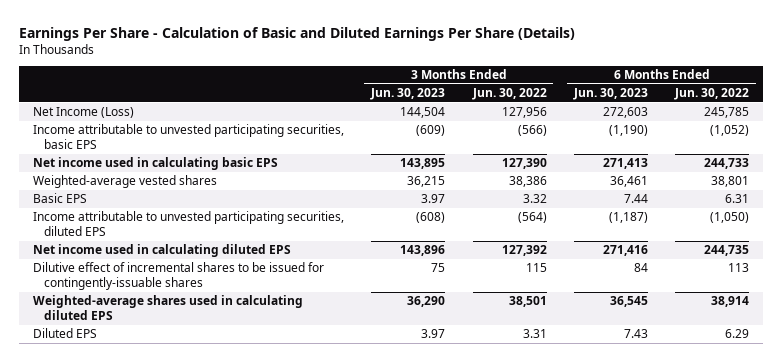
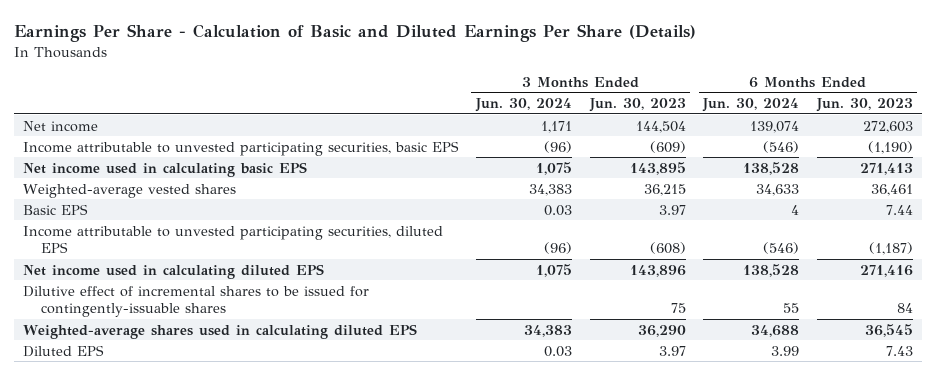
- | 3 Months Ended Jun. 30, 2023 | 3 Months Ended Jun. 30, 2022 | 6 Months Ended Jun. 30, 2023 | 6 Months Ended Jun. 30, 2022
+ | 3 Months Ended Jun. 30, 2024 | 3 Months Ended Jun. 30, 2023 | 6 Months Ended Jun. 30, 2024 | 6 Months Ended Jun. 30, 2023
- Net Income (Loss) | 144,504 | 127,956 | 272,603 | 245,785
+ Net income | 1,171 | 144,504 | 139,074 | 272,603

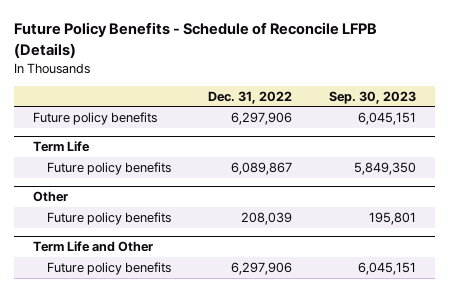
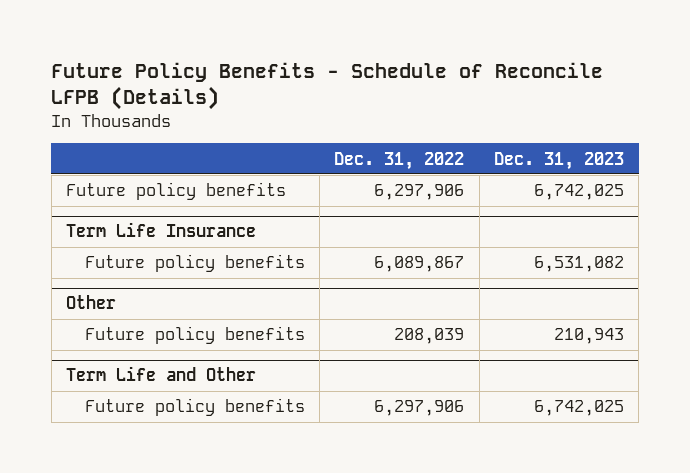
- | Dec. 31, 2022 | Sep. 30, 2023
+ | Dec. 31, 2022 | Dec. 31, 2023
- Term Life
+ Term Life Insurance

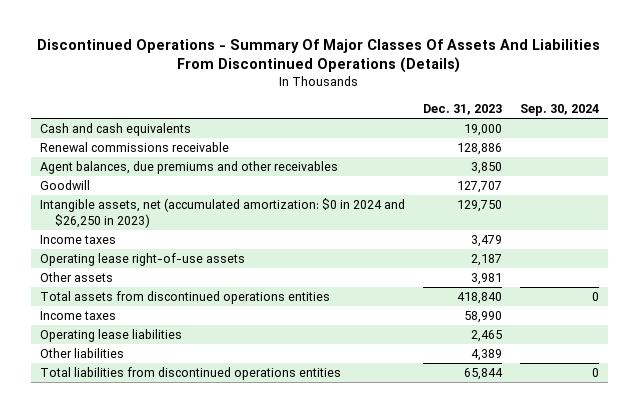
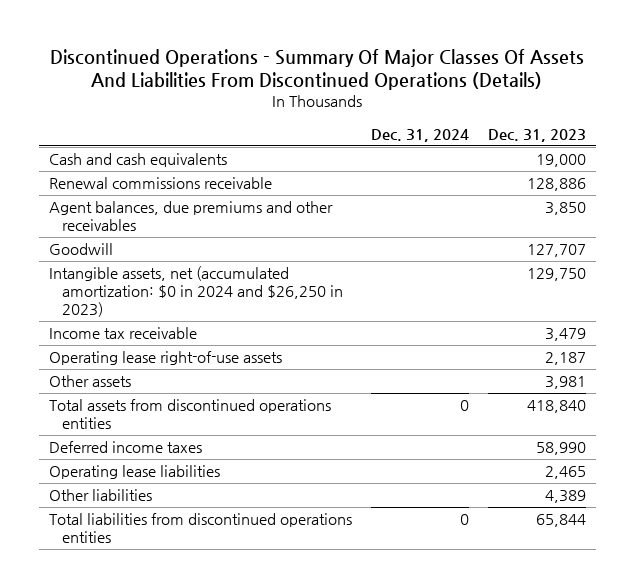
- | Dec. 31, 2023 | Sep. 30, 2024
+ | Dec. 31, 2024 | Dec. 31, 2023
- Income taxes | 3,479 |
+ Income tax receivable | | 3,479
- Income taxes | 58,990 |
+ Deferred income taxes | | 58,990

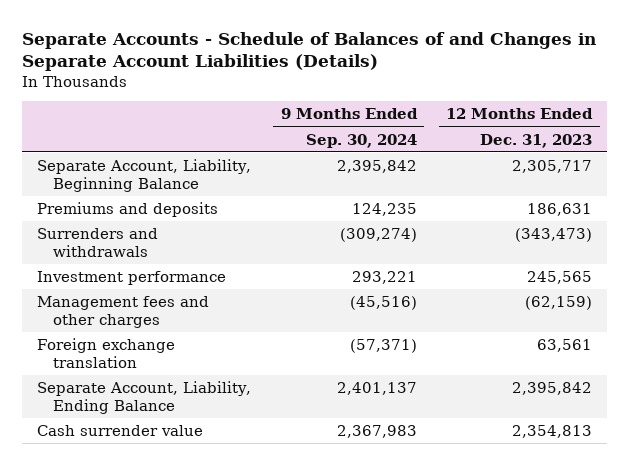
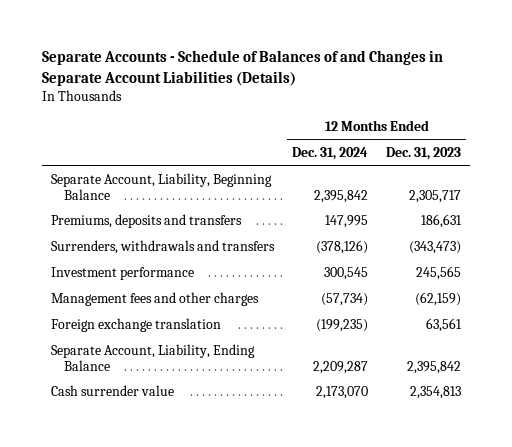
- | 9 Months Ended Sep. 30, 2024 | 12 Months Ended Dec. 31, 2023
+ | 12 Months Ended Dec. 31, 2024 | 12 Months Ended Dec. 31, 2023
- Premiums and deposits | 124,235 | 186,631
- Surrenders and withdrawals | (309,274) | (343,473)
+ Premiums, deposits and transfers | 147,995 | 186,631
+ Surrenders, withdrawals and transfers | (378,126) | (343,473)

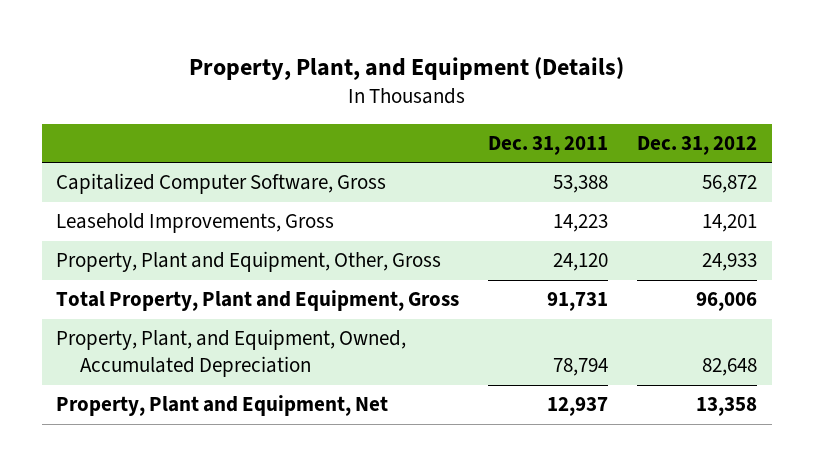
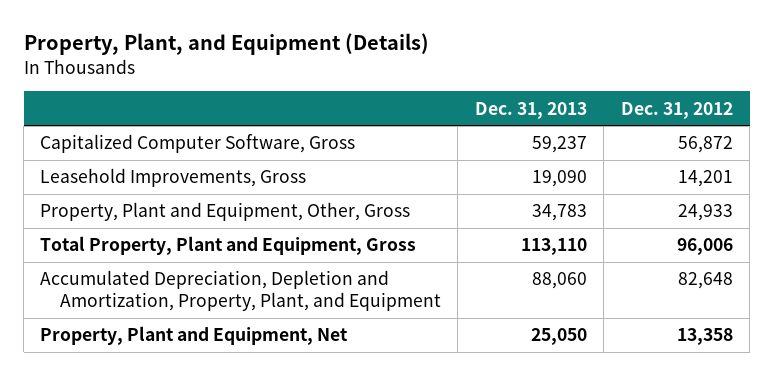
- | Dec. 31, 2011 | Dec. 31, 2012
+ | Dec. 31, 2013 | Dec. 31, 2012
- Property, Plant, and Equipment, Owned, Accumulated Depreciation | 78,794 | 82,648
+ Accumulated Depreciation, Depletion and Amortization, Property, Plant, and Equipment | 88,060 | 82,648

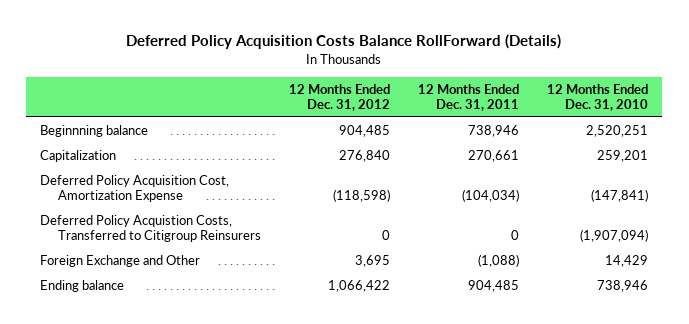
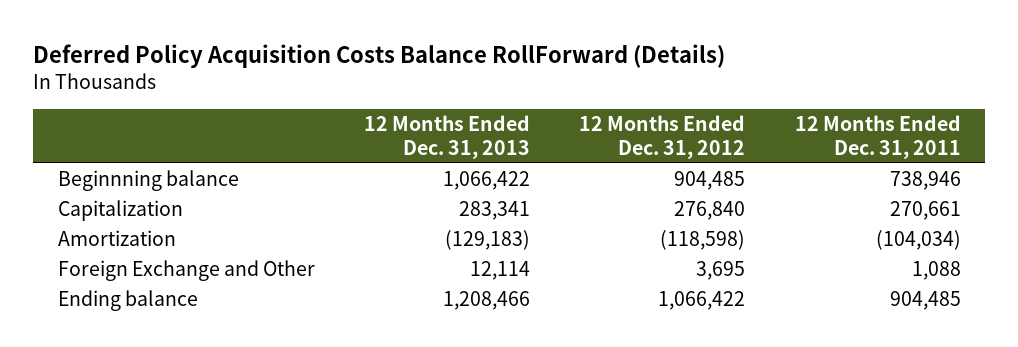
- | 12 Months Ended Dec. 31, 2012 | 12 Months Ended Dec. 31, 2011 | 12 Months Ended Dec. 31, 2010
+ | 12 Months Ended Dec. 31, 2013 | 12 Months Ended Dec. 31, 2012 | 12 Months Ended Dec. 31, 2011
- Deferred Policy Acquisition Cost, Amortization Expense | (118,598) | (104,034) | (147,841)
- Deferred Policy Acquistion Costs, Transferred to Citigroup Reinsurers | 0 | 0 | (1,907,094)
- Foreign Exchange and Other | 3,695 | (1,088) | 14,429
+ Amortization | (129,183) | (118,598) | (104,034)
+ Foreign Exchange and Other | 12,114 | 3,695 | 1,088

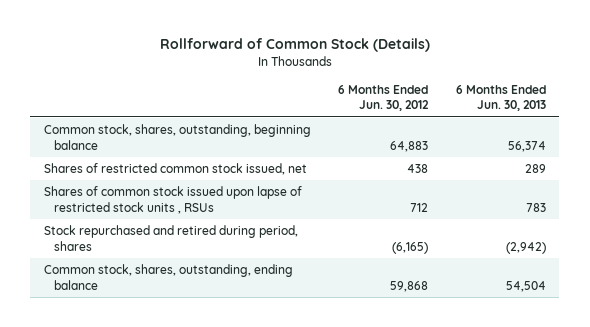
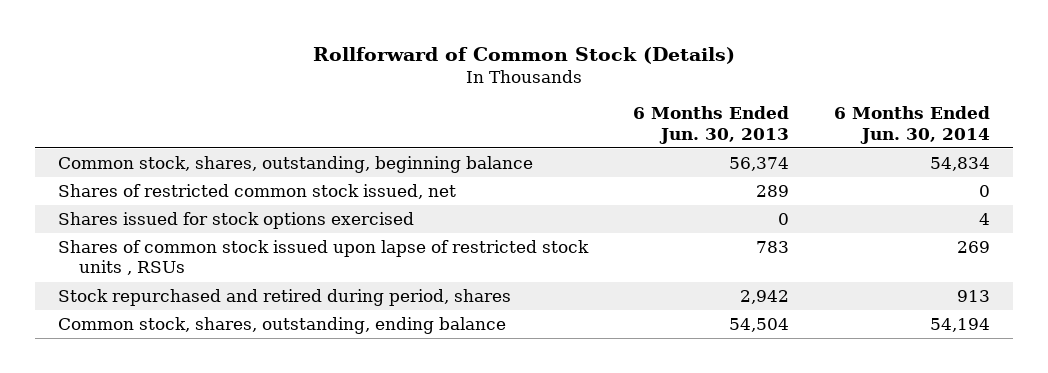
- | 6 Months Ended Jun. 30, 2012 | 6 Months Ended Jun. 30, 2013
+ | 6 Months Ended Jun. 30, 2013 | 6 Months Ended Jun. 30, 2014
+ Shares issued for stock options exercised | 0 | 4
- Stock repurchased and retired during period, shares | (6,165) | (2,942)
+ Stock repurchased and retired during period, shares | 2,942 | 913

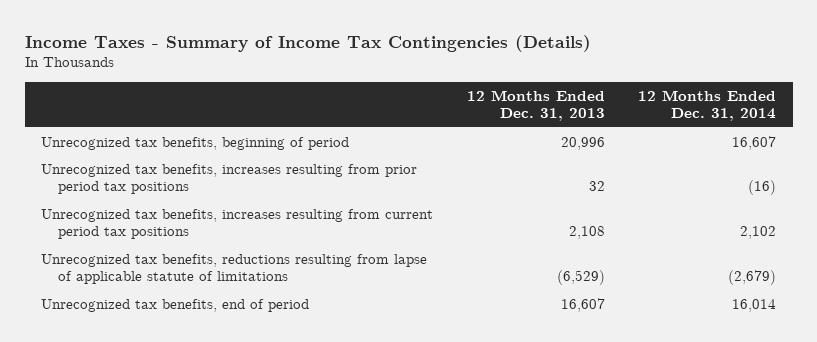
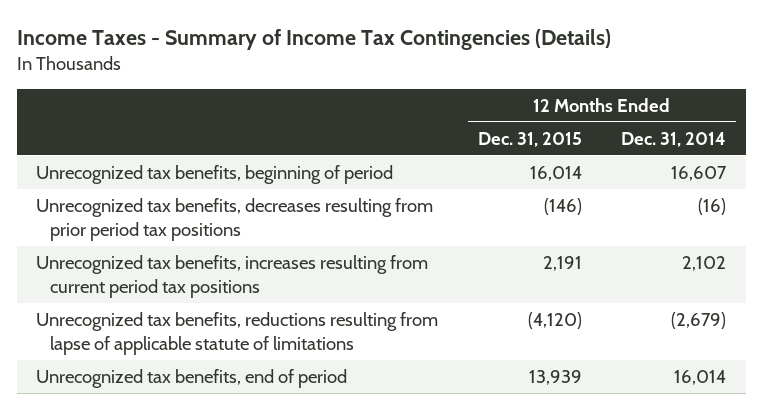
- | 12 Months Ended Dec. 31, 2013 | 12 Months Ended Dec. 31, 2014
+ | 12 Months Ended Dec. 31, 2015 | 12 Months Ended Dec. 31, 2014
- Unrecognized tax benefits, increases resulting from prior period tax positions | 32 | (16)
+ Unrecognized tax benefits, decreases resulting from prior period tax positions | (146) | (16)

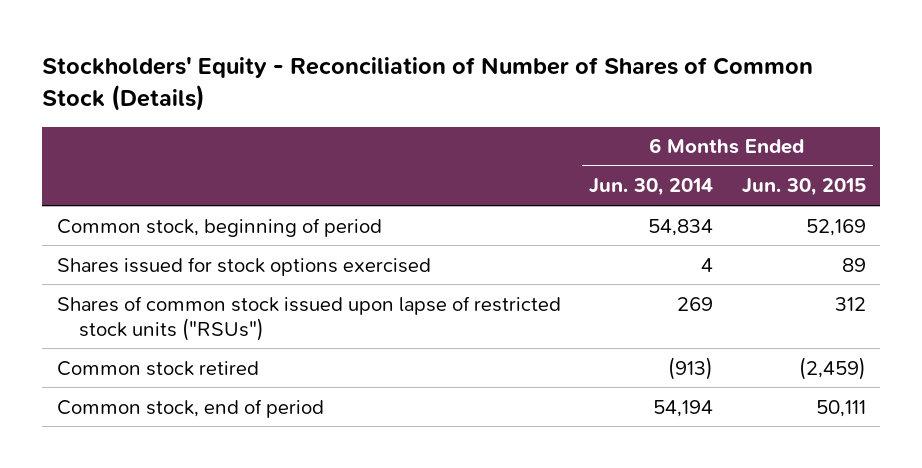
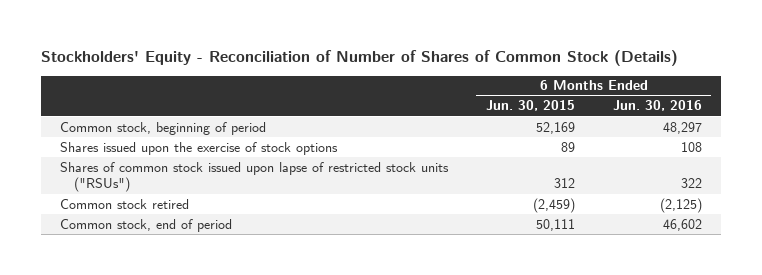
- | 6 Months Ended Jun. 30, 2014 | 6 Months Ended Jun. 30, 2015
+ | 6 Months Ended Jun. 30, 2015 | 6 Months Ended Jun. 30, 2016
- Shares issued for stock options exercised | 4 | 89
+ Shares issued upon the exercise of stock options | 89 | 108

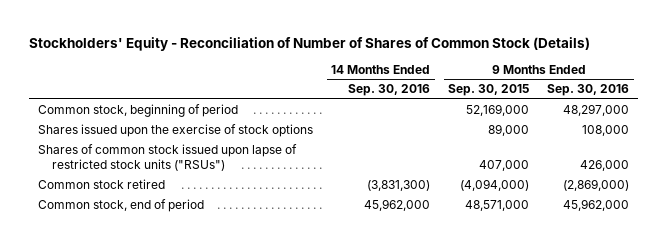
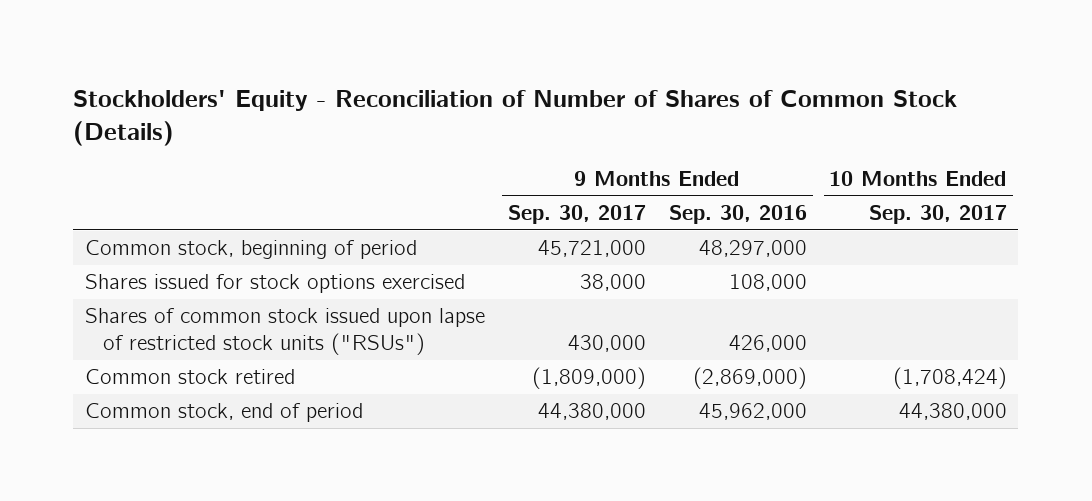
- | 14 Months Ended Sep. 30, 2016 | 9 Months Ended Sep. 30, 2015 | 9 Months Ended Sep. 30, 2016
+ | 9 Months Ended Sep. 30, 2017 | 9 Months Ended Sep. 30, 2016 | 10 Months Ended Sep. 30, 2017
- Shares issued upon the exercise of stock options | | 89,000 | 108,000
+ Shares issued for stock options exercised | 38,000 | 108,000 |

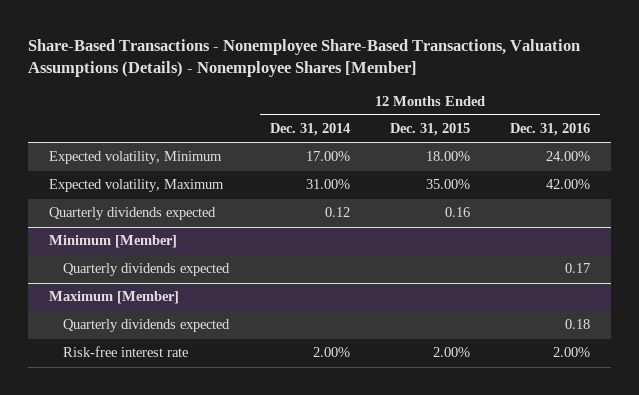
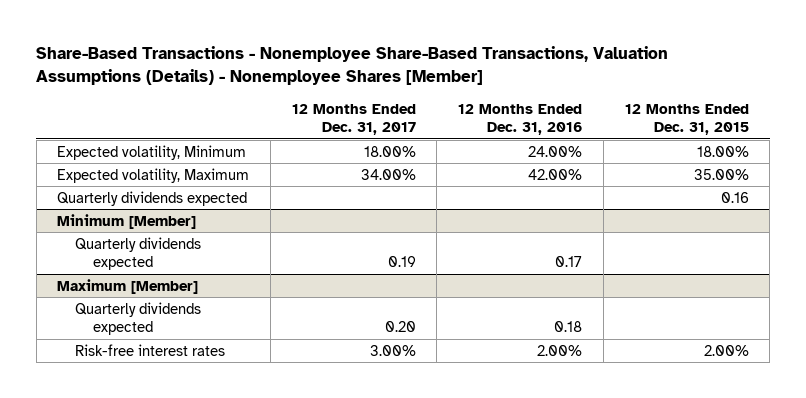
- | 12 Months Ended Dec. 31, 2014 | 12 Months Ended Dec. 31, 2015 | 12 Months Ended Dec. 31, 2016
+ | 12 Months Ended Dec. 31, 2017 | 12 Months Ended Dec. 31, 2016 | 12 Months Ended Dec. 31, 2015
@ Maximum [Member]
- Risk-free interest rate | 2.00% | 2.00% | 2.00%
+ Risk-free interest rates | 3.00% | 2.00% | 2.00%

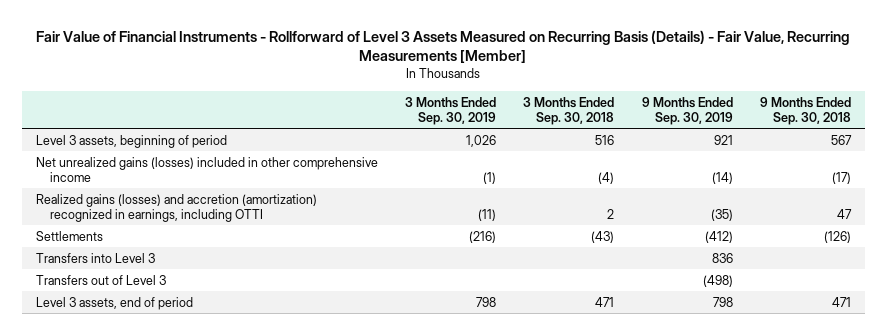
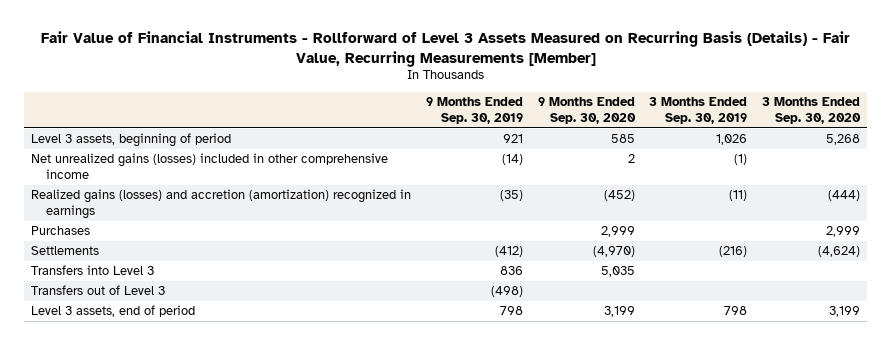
- | 3 Months Ended Sep. 30, 2019 | 3 Months Ended Sep. 30, 2018 | 9 Months Ended Sep. 30, 2019 | 9 Months Ended Sep. 30, 2018
+ | 9 Months Ended Sep. 30, 2019 | 9 Months Ended Sep. 30, 2020 | 3 Months Ended Sep. 30, 2019 | 3 Months Ended Sep. 30, 2020
- Realized gains (losses) and accretion (amortization) recognized in earnings, including OTTI | (11) | 2 | (35) | 47
+ Realized gains (losses) and accretion (amortization) recognized in earnings | (35) | (452) | (11) | (444)
+ Purchases | | 2,999 | | 2,999

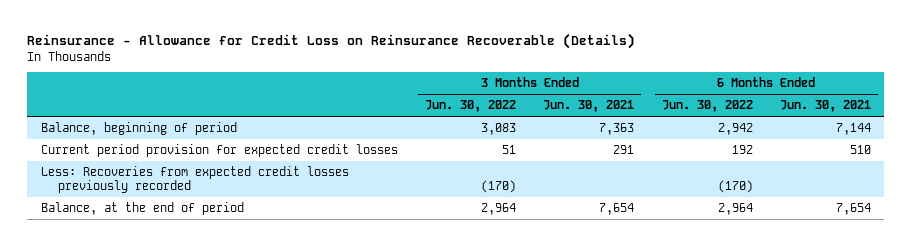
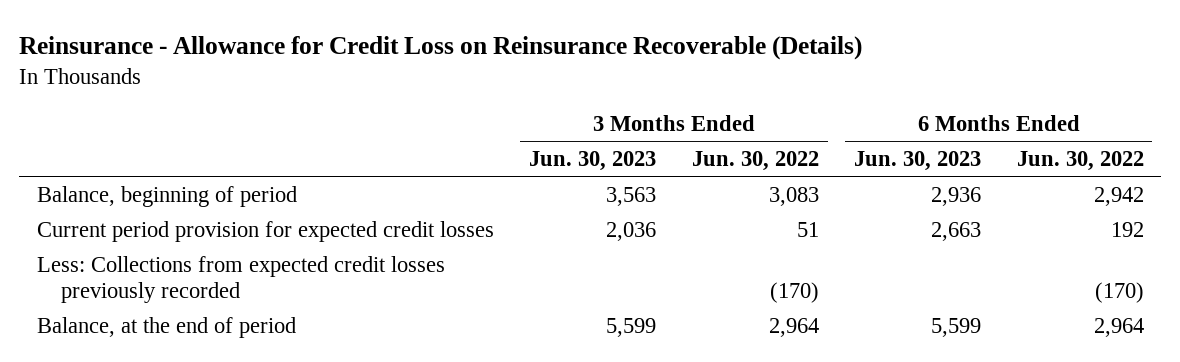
- | 3 Months Ended Jun. 30, 2022 | 3 Months Ended Jun. 30, 2021 | 6 Months Ended Jun. 30, 2022 | 6 Months Ended Jun. 30, 2021
+ | 3 Months Ended Jun. 30, 2023 | 3 Months Ended Jun. 30, 2022 | 6 Months Ended Jun. 30, 2023 | 6 Months Ended Jun. 30, 2022
- Less: Recoveries from expected credit losses previously recorded | (170) | | (170) |
+ Less: Collections from expected credit losses previously recorded | | (170) | | (170)

